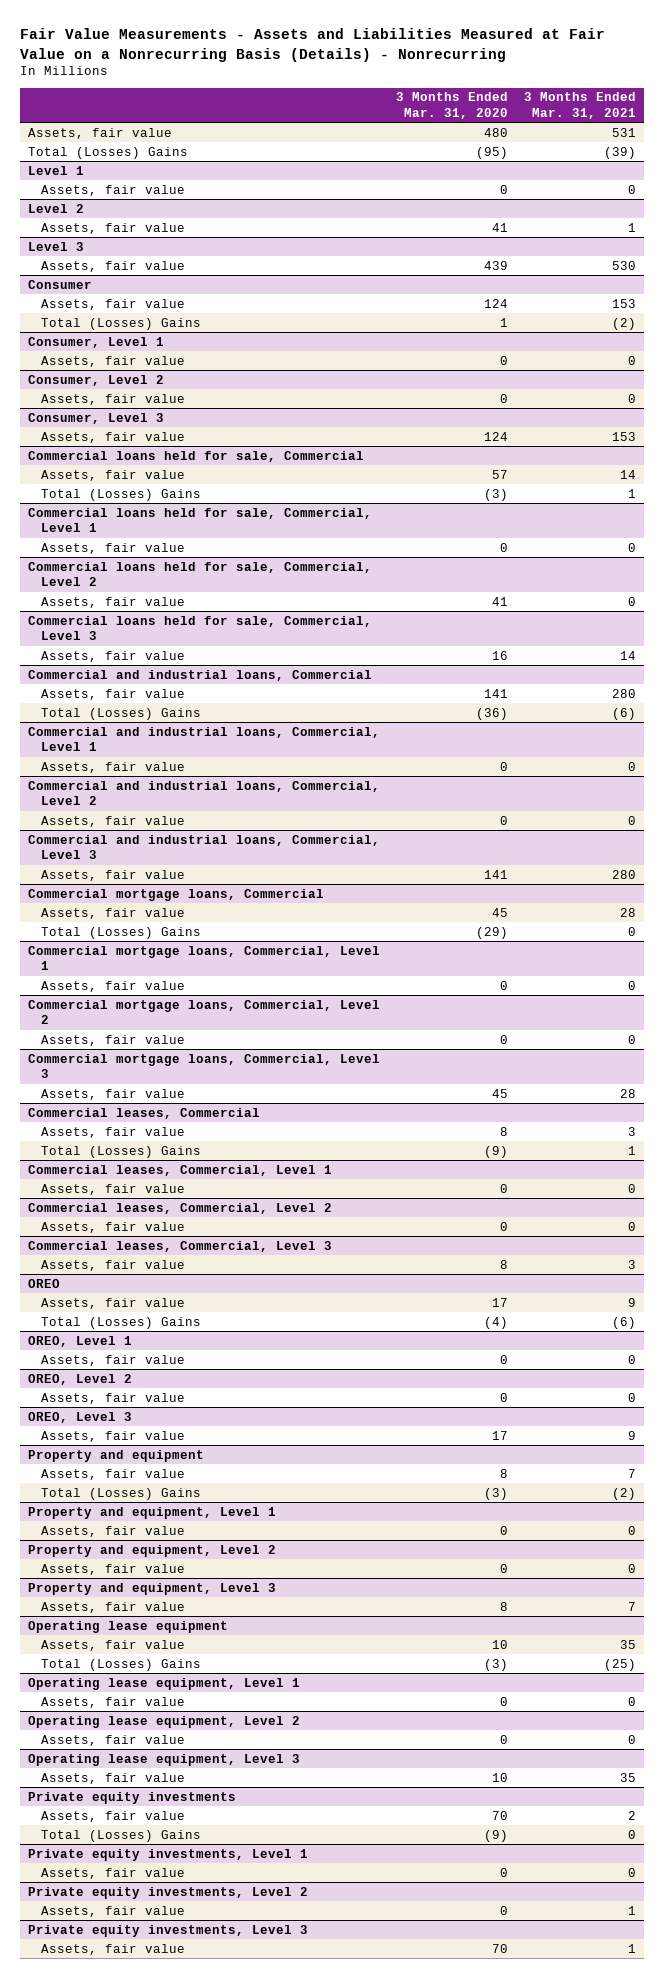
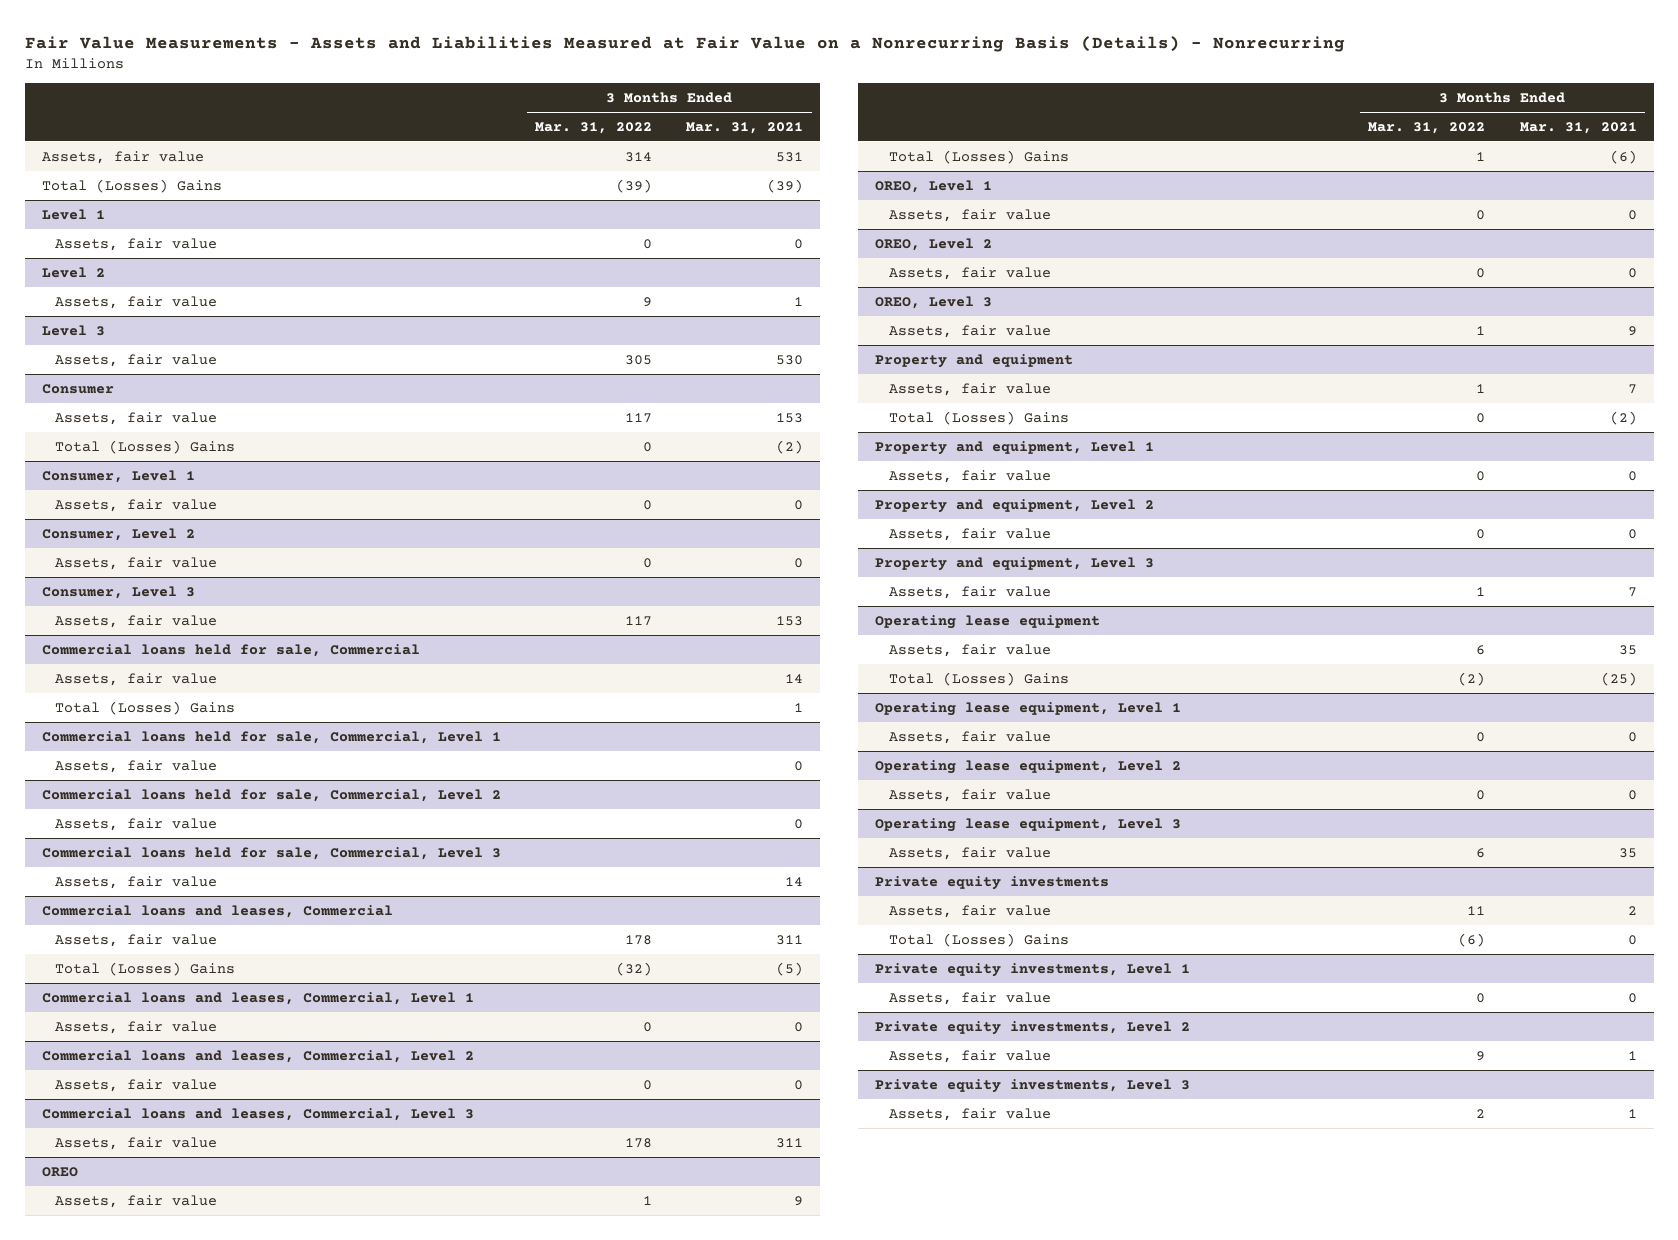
- | 3 Months Ended Mar. 31, 2020 | 3 Months Ended Mar. 31, 2021
+ | 3 Months Ended Mar. 31, 2022 | 3 Months Ended Mar. 31, 2021
- Commercial and industrial loans, Commercial
- Assets, fair value | 141 | 280
- Total (Losses) Gains | (36) | (6)
- Commercial and industrial loans, Commercial, Level 1
- Assets, fair value | 0 | 0
- Commercial and industrial loans, Commercial, Level 2
- Assets, fair value | 0 | 0
- Commercial and industrial loans, Commercial, Level 3
- Assets, fair value | 141 | 280
- Commercial mortgage loans, Commercial
- Assets, fair value | 45 | 28
- Total (Losses) Gains | (29) | 0
- Commercial mortgage loans, Commercial, Level 1
- Assets, fair value | 0 | 0
- Commercial mortgage loans, Commercial, Level 2
- Assets, fair value | 0 | 0
- Commercial mortgage loans, Commercial, Level 3
- Assets, fair value | 45 | 28
- Commercial leases, Commercial
- Assets, fair value | 8 | 3
- Total (Losses) Gains | (9) | 1
- Commercial leases, Commercial, Level 1
+ Commercial loans and leases, Commercial
+ Assets, fair value | 178 | 311
+ Total (Losses) Gains | (32) | (5)
+ Commercial loans and leases, Commercial, Level 1
- Commercial leases, Commercial, Level 2
+ Commercial loans and leases, Commercial, Level 2
- Commercial leases, Commercial, Level 3
- Assets, fair value | 8 | 3
+ Commercial loans and leases, Commercial, Level 3
+ Assets, fair value | 178 | 311

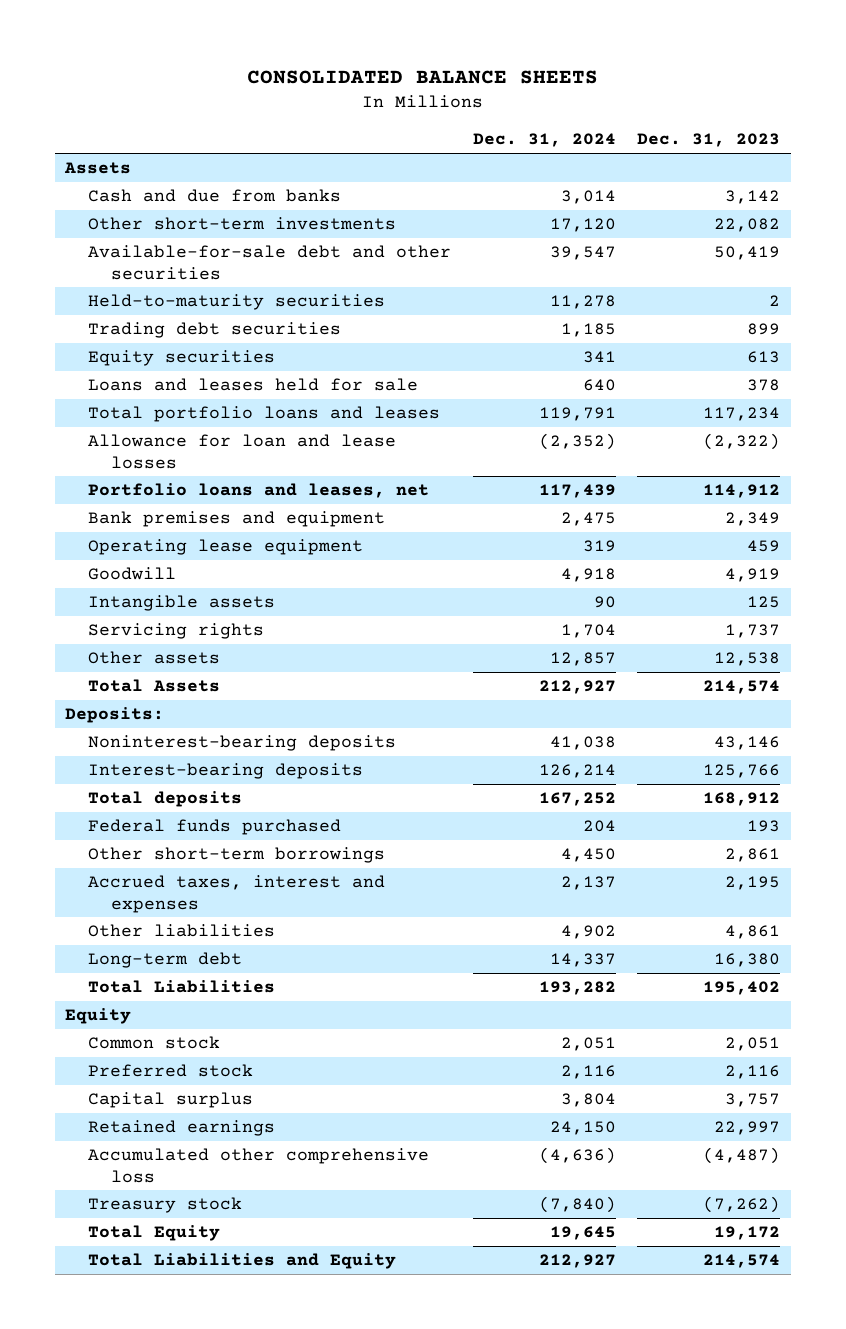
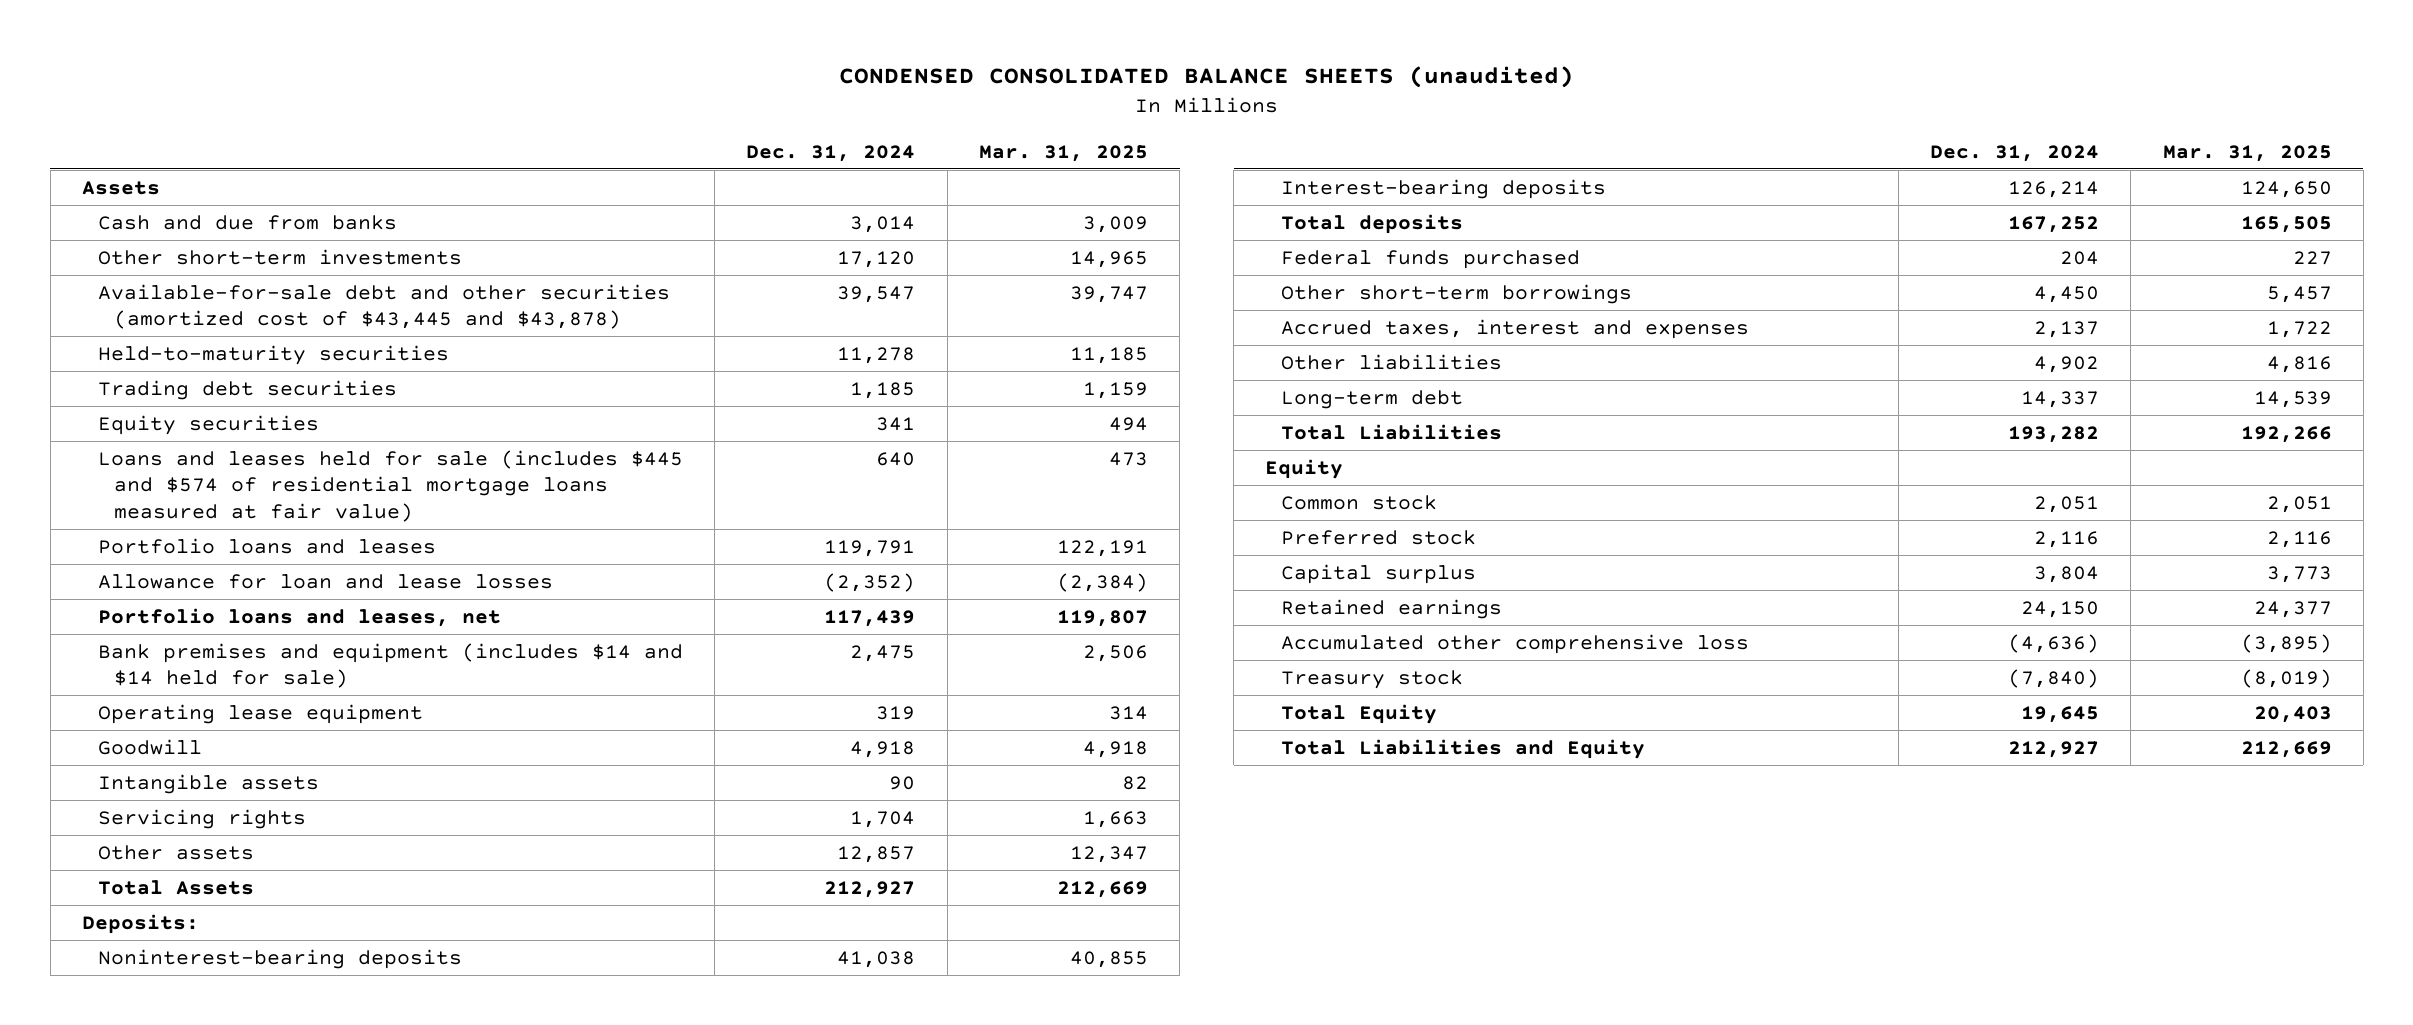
- CONSOLIDATED BALANCE SHEETS
+ CONDENSED CONSOLIDATED BALANCE SHEETS (unaudited)
- | Dec. 31, 2024 | Dec. 31, 2023
+ | Dec. 31, 2024 | Mar. 31, 2025
- Available-for-sale debt and other securities | 39,547 | 50,419
+ Available-for-sale debt and other securities (amortized cost of $43,445 and $43,878) | 39,547 | 39,747
- Loans and leases held for sale | 640 | 378
- Total portfolio loans and leases | 119,791 | 117,234
+ Loans and leases held for sale (includes $445 and $574 of residential mortgage loans measured at fair value) | 640 | 473
+ Portfolio loans and leases | 119,791 | 122,191
- Bank premises and equipment | 2,475 | 2,349
+ Bank premises and equipment (includes $14 and $14 held for sale) | 2,475 | 2,506

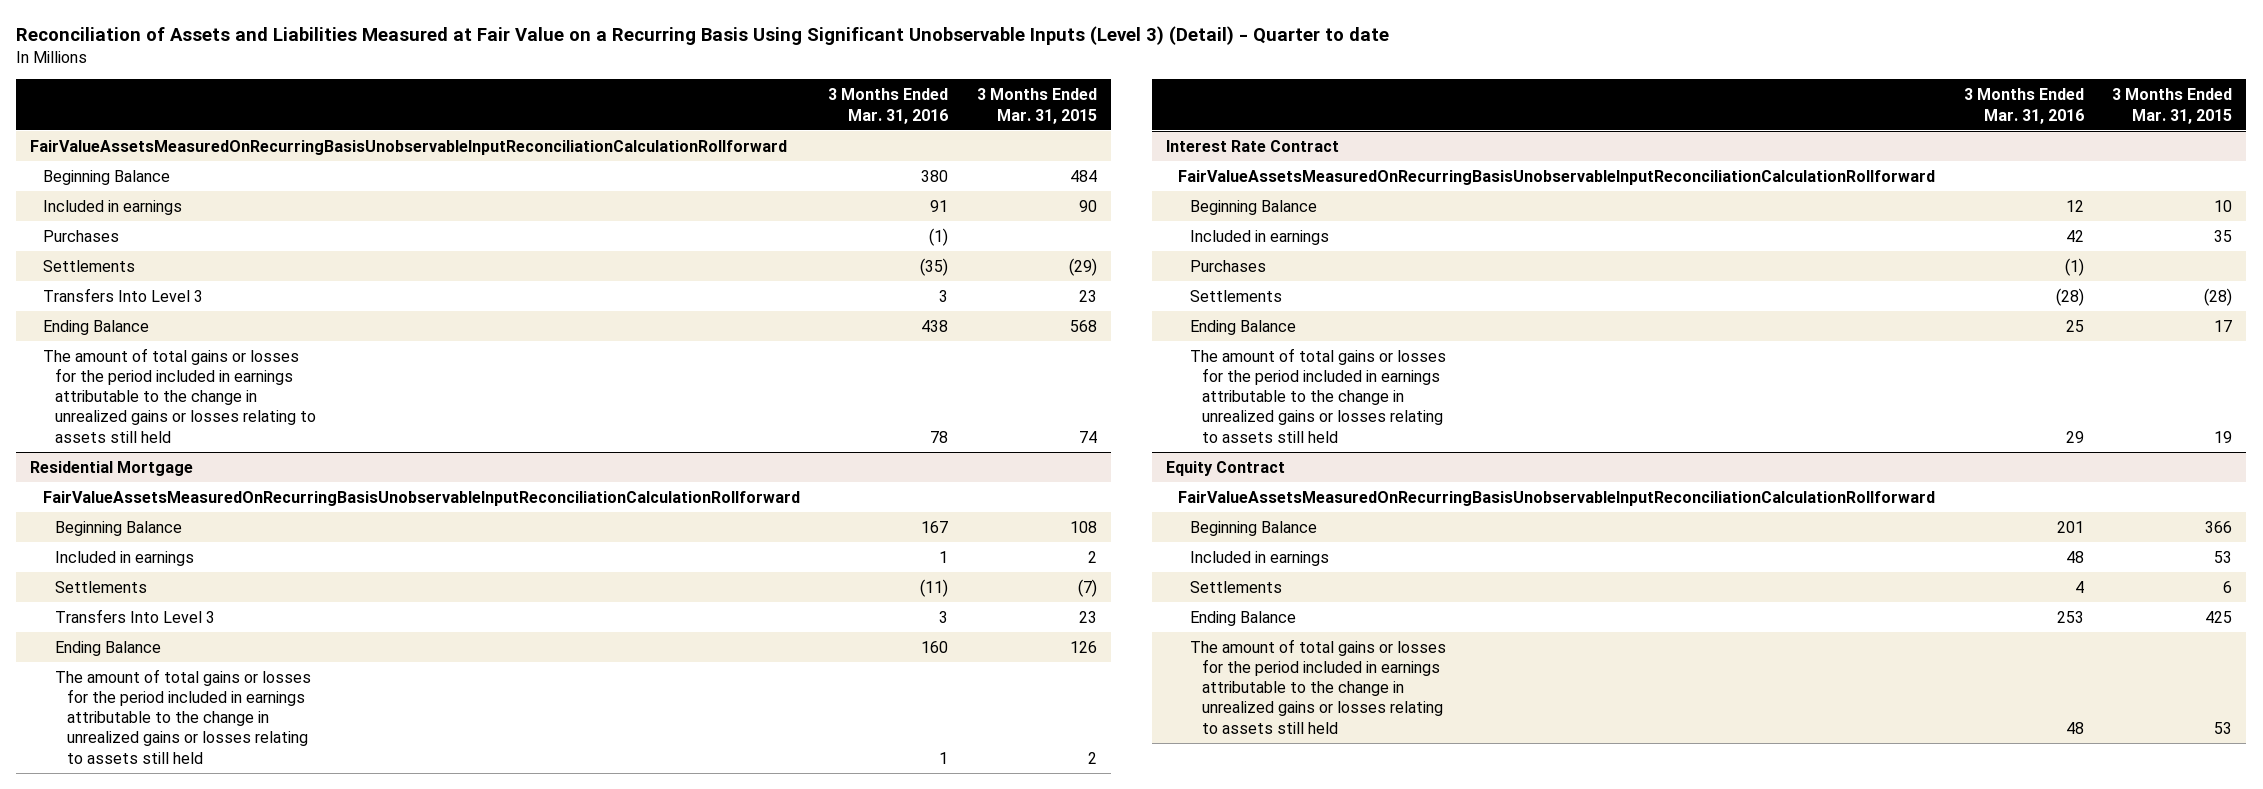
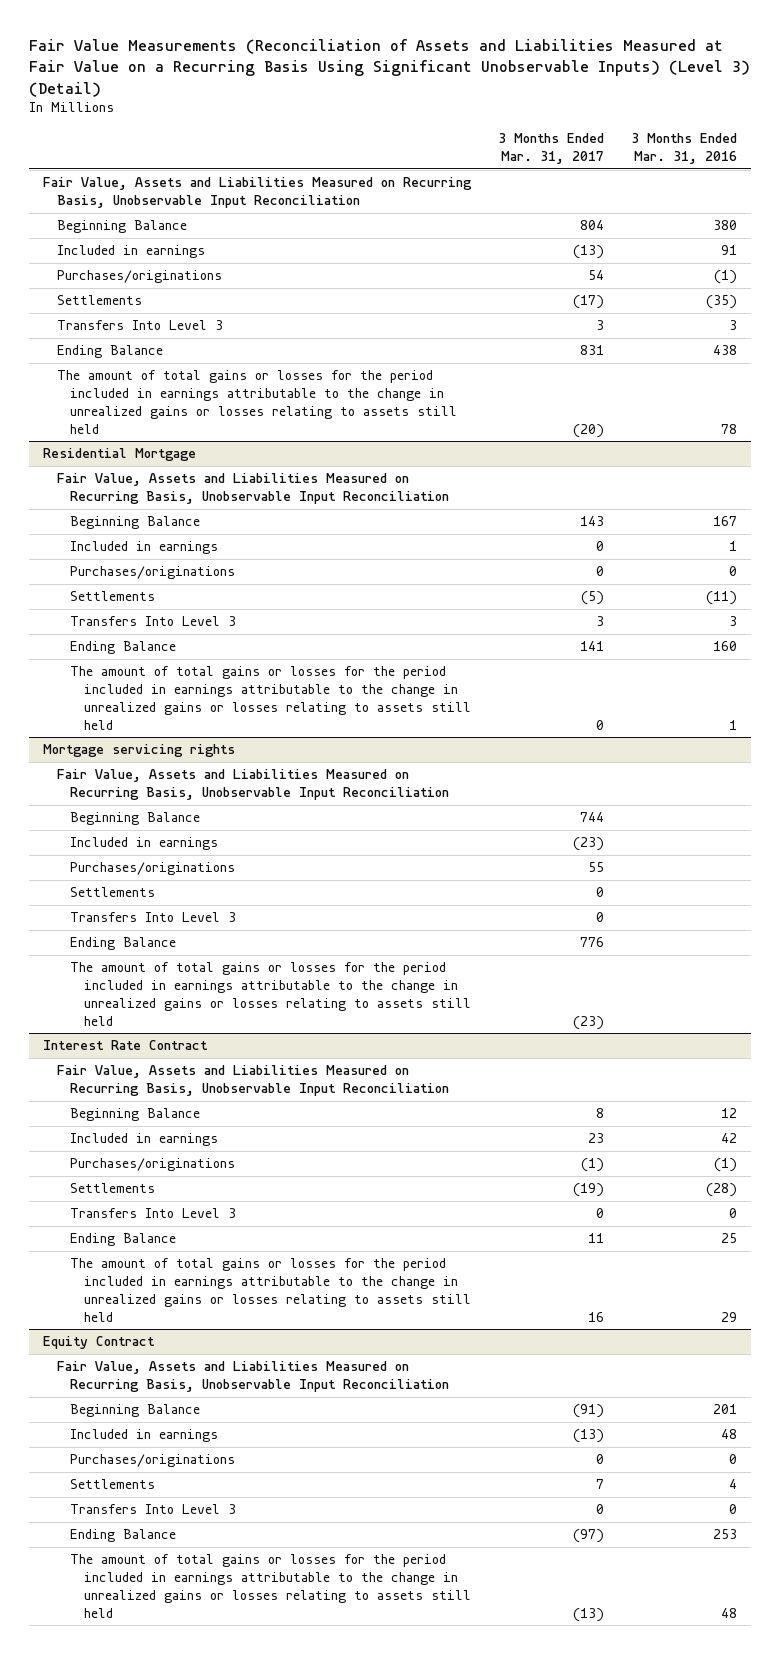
- Reconciliation of Assets and Liabilities Measured at Fair Value on a Recurring Basis Using Significant Unobservable Inputs (Level 3) (Detail) - Quarter to date
+ Fair Value Measurements (Reconciliation of Assets and Liabilities Measured at Fair Value on a Recurring Basis Using Significant Unobservable Inputs) (Level 3) (Detail)
- | 3 Months Ended Mar. 31, 2016 | 3 Months Ended Mar. 31, 2015
+ | 3 Months Ended Mar. 31, 2017 | 3 Months Ended Mar. 31, 2016
- FairValueAssetsMeasuredOnRecurringBasisUnobservableInputReconciliationCalculationRollforward
+ Fair Value, Assets and Liabilities Measured on Recurring Basis, Unobservable Input Reconciliation
- Purchases | (1) |
+ Purchases/originations | 54 | (1)
@ Residential Mortgage
- FairValueAssetsMeasuredOnRecurringBasisUnobservableInputReconciliationCalculationRollforward
+ Fair Value, Assets and Liabilities Measured on Recurring Basis, Unobservable Input Reconciliation
+ Purchases/originations | 0 | 0
+ Mortgage servicing rights
+ Fair Value, Assets and Liabilities Measured on Recurring Basis, Unobservable Input Reconciliation
+ Beginning Balance | 744 |
+ Included in earnings | (23) |
+ Purchases/originations | 55 |
+ Settlements | 0 |
+ Transfers Into Level 3 | 0 |
+ Ending Balance | 776 |
+ The amount of total gains or losses for the period included in earnings attributable to the change in unrealized gains or losses relating to assets still held | (23) |
@ Interest Rate Contract
- FairValueAssetsMeasuredOnRecurringBasisUnobservableInputReconciliationCalculationRollforward
+ Fair Value, Assets and Liabilities Measured on Recurring Basis, Unobservable Input Reconciliation
- Purchases | (1) |
+ Purchases/originations | (1) | (1)
+ Transfers Into Level 3 | 0 | 0
@ Equity Contract
- FairValueAssetsMeasuredOnRecurringBasisUnobservableInputReconciliationCalculationRollforward
+ Fair Value, Assets and Liabilities Measured on Recurring Basis, Unobservable Input Reconciliation
+ Purchases/originations | 0 | 0
+ Transfers Into Level 3 | 0 | 0

